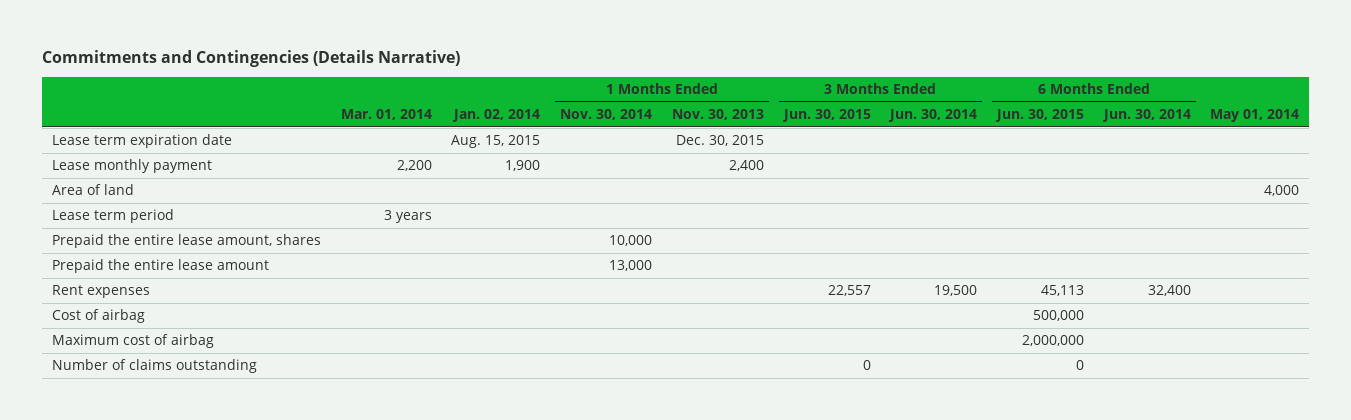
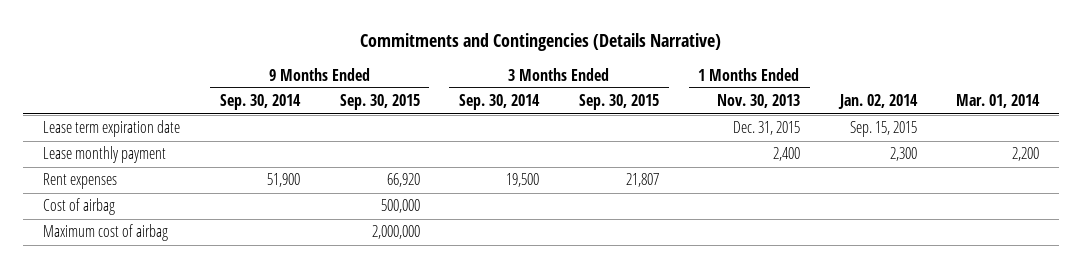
- | Mar. 01, 2014 | Jan. 02, 2014 | 1 Months Ended Nov. 30, 2014 | 1 Months Ended Nov. 30, 2013 | 3 Months Ended Jun. 30, 2015 | 3 Months Ended Jun. 30, 2014 | 6 Months Ended Jun. 30, 2015 | 6 Months Ended Jun. 30, 2014 | May 01, 2014
+ | 9 Months Ended Sep. 30, 2014 | 9 Months Ended Sep. 30, 2015 | 3 Months Ended Sep. 30, 2014 | 3 Months Ended Sep. 30, 2015 | 1 Months Ended Nov. 30, 2013 | Jan. 02, 2014 | Mar. 01, 2014
- Lease term expiration date | | Aug. 15, 2015 | | Dec. 30, 2015 | | | | |
- Lease monthly payment | 2,200 | 1,900 | | 2,400 | | | | |
- Area of land | | | | | | | | | 4,000
- Lease term period | 3 years | | | | | | | |
- Prepaid the entire lease amount, shares | | | 10,000 | | | | | |
- Prepaid the entire lease amount | | | 13,000 | | | | | |
+ Lease term expiration date | | | | | Dec. 31, 2015 | Sep. 15, 2015 |
+ Lease monthly payment | | | | | 2,400 | 2,300 | 2,200
- Number of claims outstanding | | | | | 0 | | 0 | |

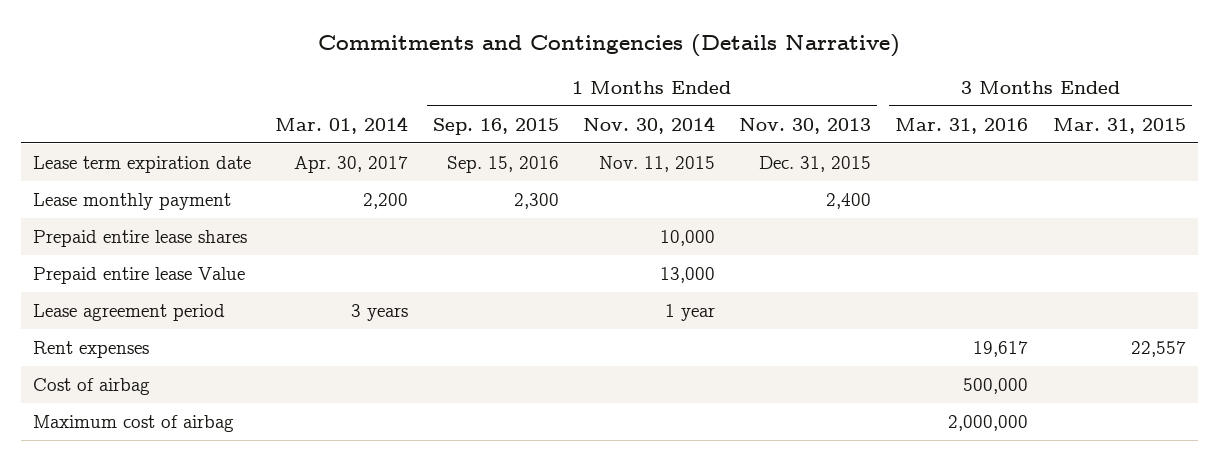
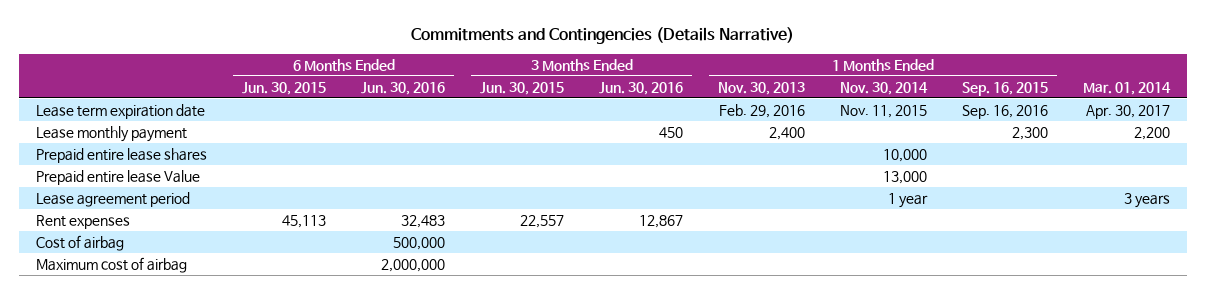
- | Mar. 01, 2014 | 1 Months Ended Sep. 16, 2015 | 1 Months Ended Nov. 30, 2014 | 1 Months Ended Nov. 30, 2013 | 3 Months Ended Mar. 31, 2016 | 3 Months Ended Mar. 31, 2015
+ | 6 Months Ended Jun. 30, 2015 | 6 Months Ended Jun. 30, 2016 | 3 Months Ended Jun. 30, 2015 | 3 Months Ended Jun. 30, 2016 | 1 Months Ended Nov. 30, 2013 | 1 Months Ended Nov. 30, 2014 | 1 Months Ended Sep. 16, 2015 | Mar. 01, 2014
- Lease term expiration date | Apr. 30, 2017 | Sep. 15, 2016 | Nov. 11, 2015 | Dec. 31, 2015 | |
+ Lease term expiration date | | | | | Feb. 29, 2016 | Nov. 11, 2015 | Sep. 16, 2016 | Apr. 30, 2017

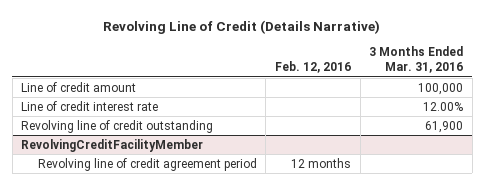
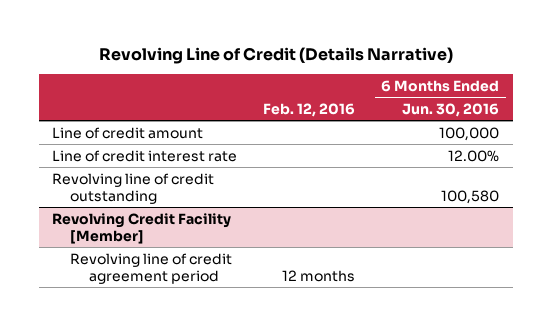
- | Feb. 12, 2016 | 3 Months Ended Mar. 31, 2016
+ | Feb. 12, 2016 | 6 Months Ended Jun. 30, 2016
- RevolvingCreditFacilityMember
+ Revolving Credit Facility [Member]

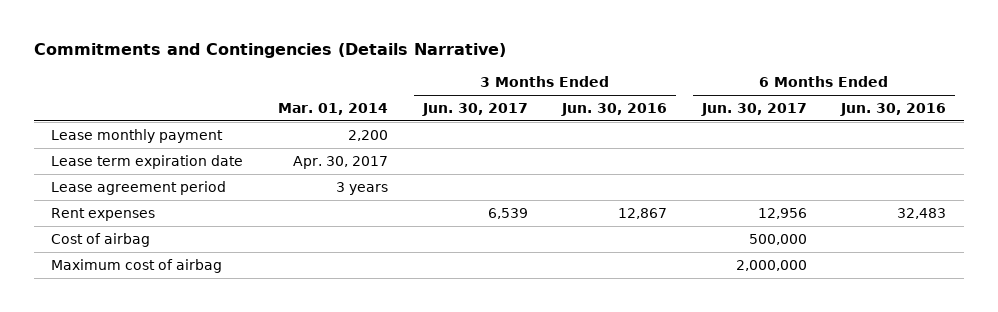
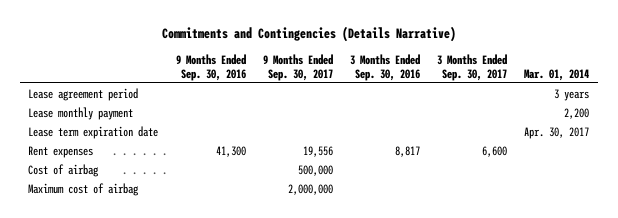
- | Mar. 01, 2014 | 3 Months Ended Jun. 30, 2017 | 3 Months Ended Jun. 30, 2016 | 6 Months Ended Jun. 30, 2017 | 6 Months Ended Jun. 30, 2016
+ | 9 Months Ended Sep. 30, 2016 | 9 Months Ended Sep. 30, 2017 | 3 Months Ended Sep. 30, 2016 | 3 Months Ended Sep. 30, 2017 | Mar. 01, 2014
moved up: Lease agreement period | | | | | 3 years

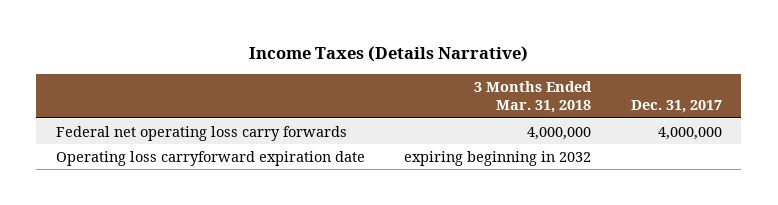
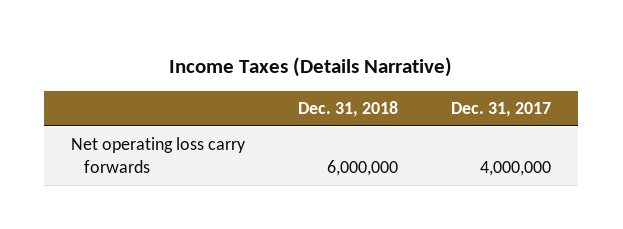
- | 3 Months Ended Mar. 31, 2018 | Dec. 31, 2017
+ | Dec. 31, 2018 | Dec. 31, 2017
- Federal net operating loss carry forwards | 4,000,000 | 4,000,000
- Operating loss carryforward expiration date | expiring beginning in 2032 |
+ Net operating loss carry forwards | 6,000,000 | 4,000,000

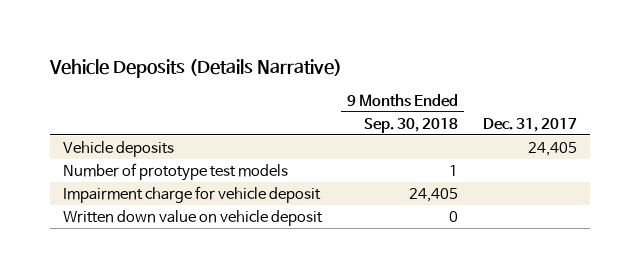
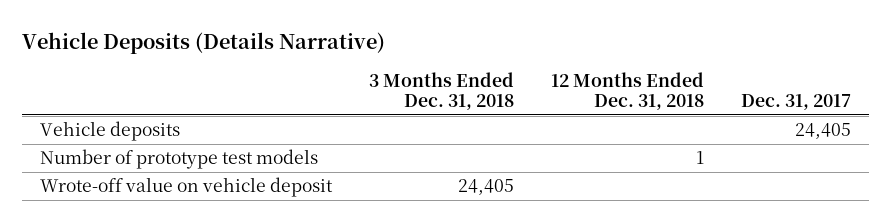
- | 9 Months Ended Sep. 30, 2018 | Dec. 31, 2017
+ | 3 Months Ended Dec. 31, 2018 | 12 Months Ended Dec. 31, 2018 | Dec. 31, 2017
- Impairment charge for vehicle deposit | 24,405 |
- Written down value on vehicle deposit | 0 |
+ Wrote-off value on vehicle deposit | 24,405 | |

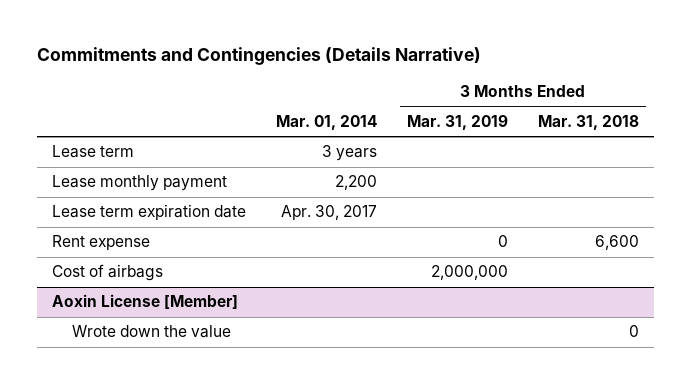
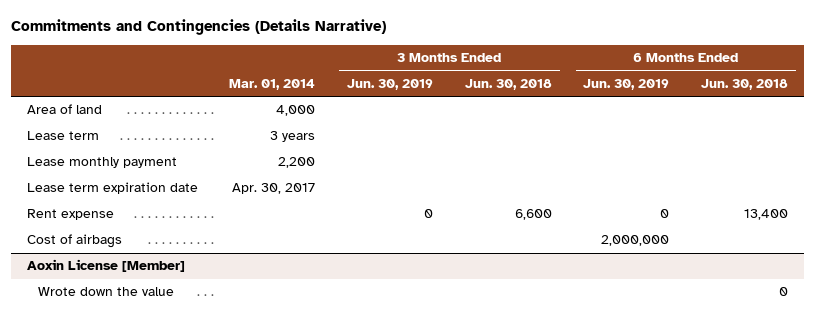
- | Mar. 01, 2014 | 3 Months Ended Mar. 31, 2019 | 3 Months Ended Mar. 31, 2018
+ | Mar. 01, 2014 | 3 Months Ended Jun. 30, 2019 | 3 Months Ended Jun. 30, 2018 | 6 Months Ended Jun. 30, 2019 | 6 Months Ended Jun. 30, 2018
+ Area of land | 4,000 | | | |

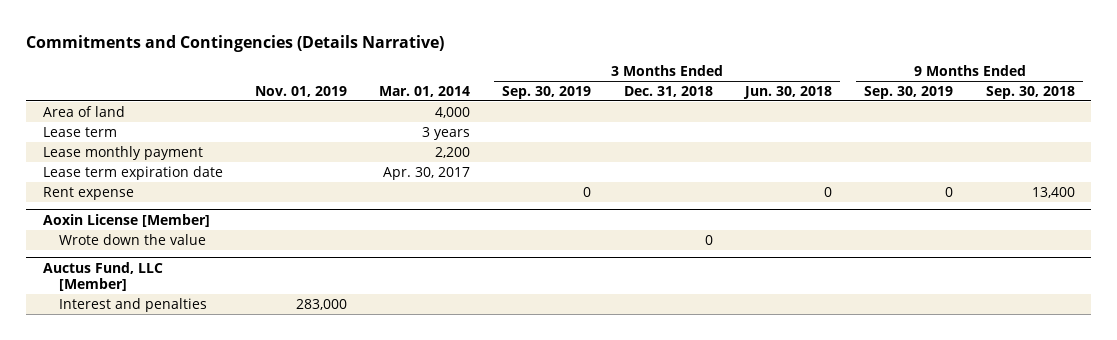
- | Mar. 01, 2014 | 3 Months Ended Jun. 30, 2019 | 3 Months Ended Jun. 30, 2018 | 6 Months Ended Jun. 30, 2019 | 6 Months Ended Jun. 30, 2018
+ | Nov. 01, 2019 | Mar. 01, 2014 | 3 Months Ended Sep. 30, 2019 | 3 Months Ended Dec. 31, 2018 | 3 Months Ended Jun. 30, 2018 | 9 Months Ended Sep. 30, 2019 | 9 Months Ended Sep. 30, 2018
- Rent expense | | 0 | 6,600 | 0 | 13,400
- Cost of airbags | | | | 2,000,000 |
+ Rent expense | | | 0 | | 0 | 0 | 13,400
+ Auctus Fund, LLC [Member]
+ Interest and penalties | 283,000 | | | | | |

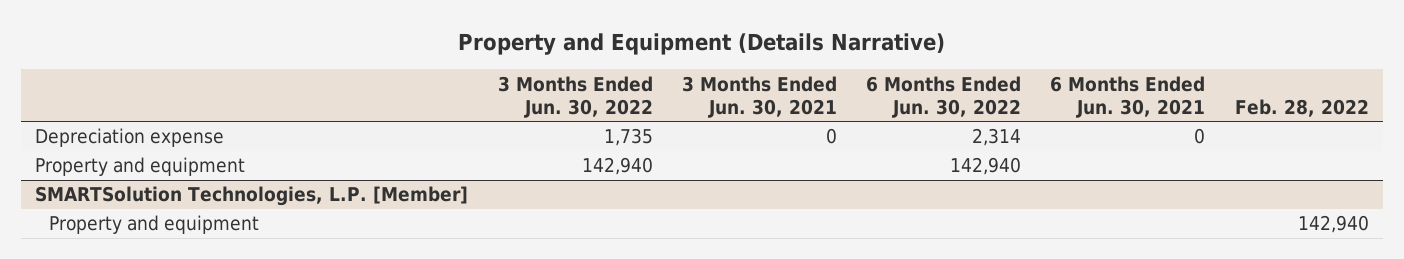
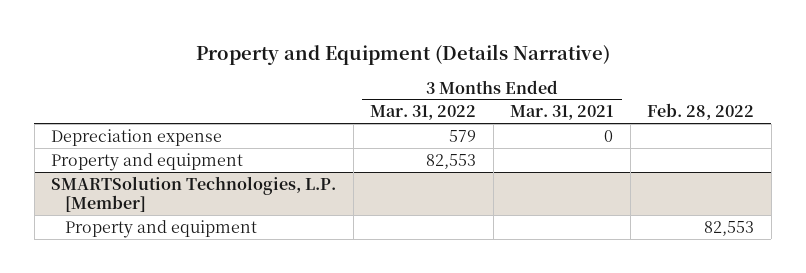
- | 3 Months Ended Jun. 30, 2022 | 3 Months Ended Jun. 30, 2021 | 6 Months Ended Jun. 30, 2022 | 6 Months Ended Jun. 30, 2021 | Feb. 28, 2022
+ | 3 Months Ended Mar. 31, 2022 | 3 Months Ended Mar. 31, 2021 | Feb. 28, 2022
@ SMARTSolution Technologies, L.P. [Member]
- Property and equipment | | | | | 142,940
+ Property and equipment | | | 82,553

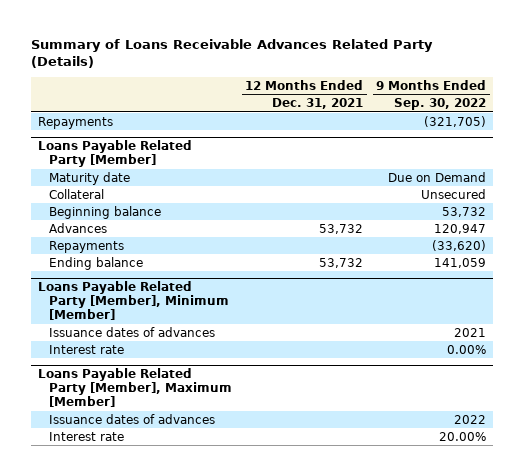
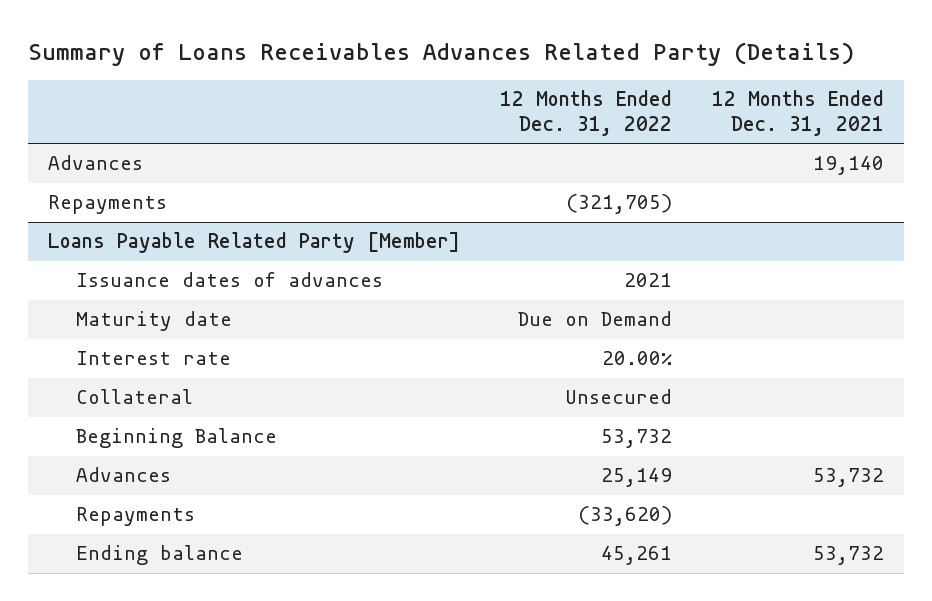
- Summary of Loans Receivable Advances Related Party (Details)
+ Summary of Loans Receivables Advances Related Party (Details)
- | 12 Months Ended Dec. 31, 2021 | 9 Months Ended Sep. 30, 2022
+ | 12 Months Ended Dec. 31, 2022 | 12 Months Ended Dec. 31, 2021
+ Advances | | 19,140
@ Loans Payable Related Party [Member]
+ Issuance dates of advances | 2021 |
+ Interest rate | 20.00% |
- Beginning balance | | 53,732
+ Beginning Balance | 53,732 |
- Loans Payable Related Party [Member], Minimum [Member]
- Issuance dates of advances | | 2021
- Interest rate | | 0.00%
- Loans Payable Related Party [Member], Maximum [Member]
- Issuance dates of advances | | 2022
- Interest rate | | 20.00%

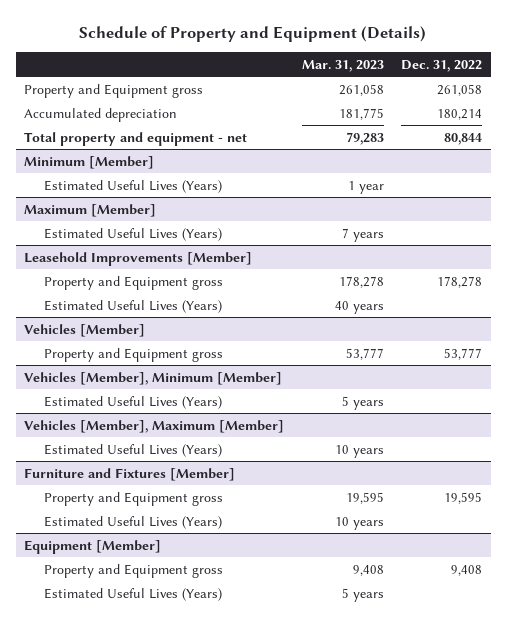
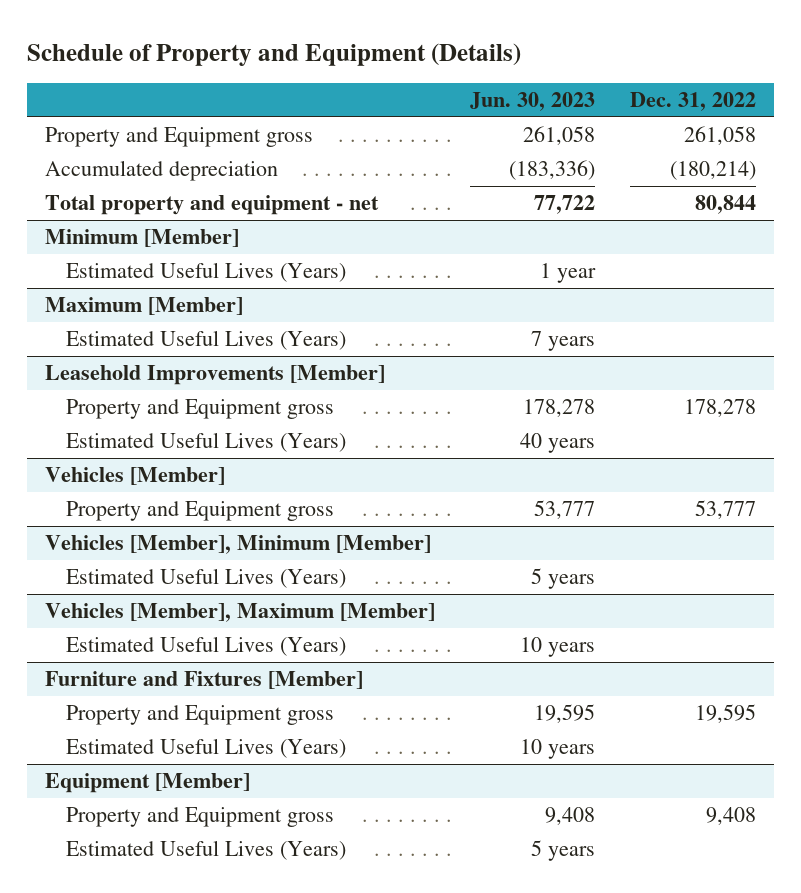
- | Mar. 31, 2023 | Dec. 31, 2022
+ | Jun. 30, 2023 | Dec. 31, 2022
- Accumulated depreciation | 181,775 | 180,214
+ Accumulated depreciation | (183,336) | (180,214)

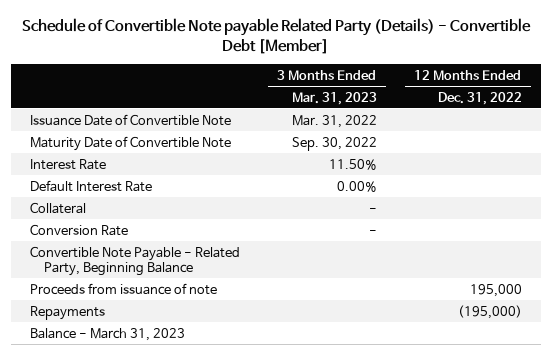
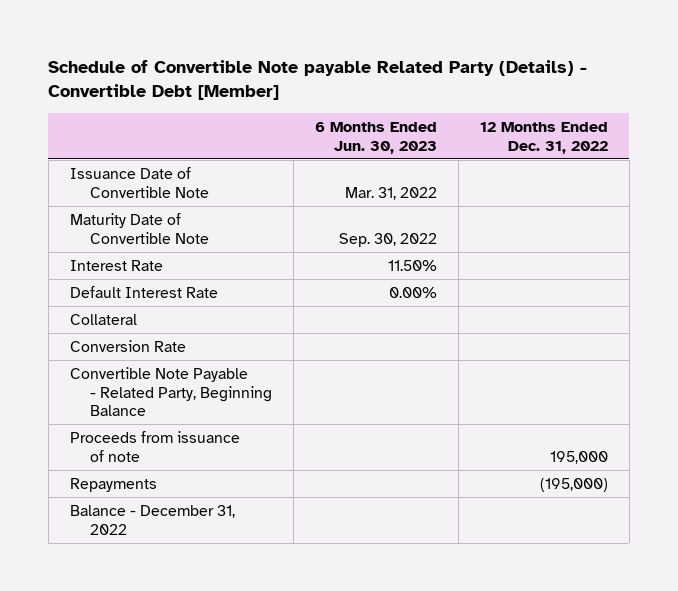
- | 3 Months Ended Mar. 31, 2023 | 12 Months Ended Dec. 31, 2022
+ | 6 Months Ended Jun. 30, 2023 | 12 Months Ended Dec. 31, 2022
- Balance - March 31, 2023
+ Balance - December 31, 2022

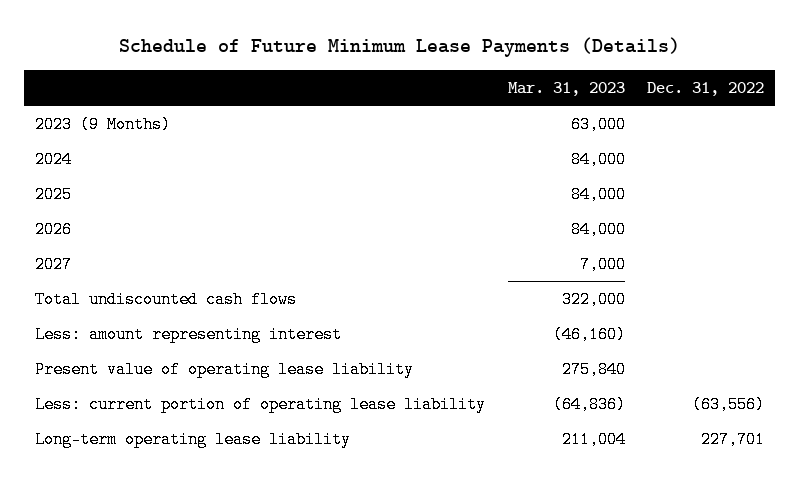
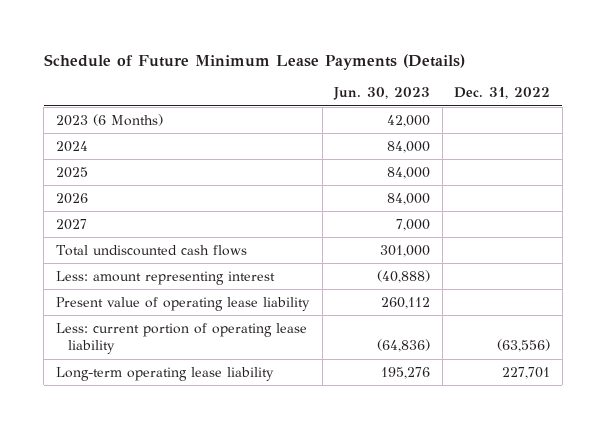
- | Mar. 31, 2023 | Dec. 31, 2022
+ | Jun. 30, 2023 | Dec. 31, 2022
- 2023 (9 Months) | 63,000 |
+ 2023 (6 Months) | 42,000 |

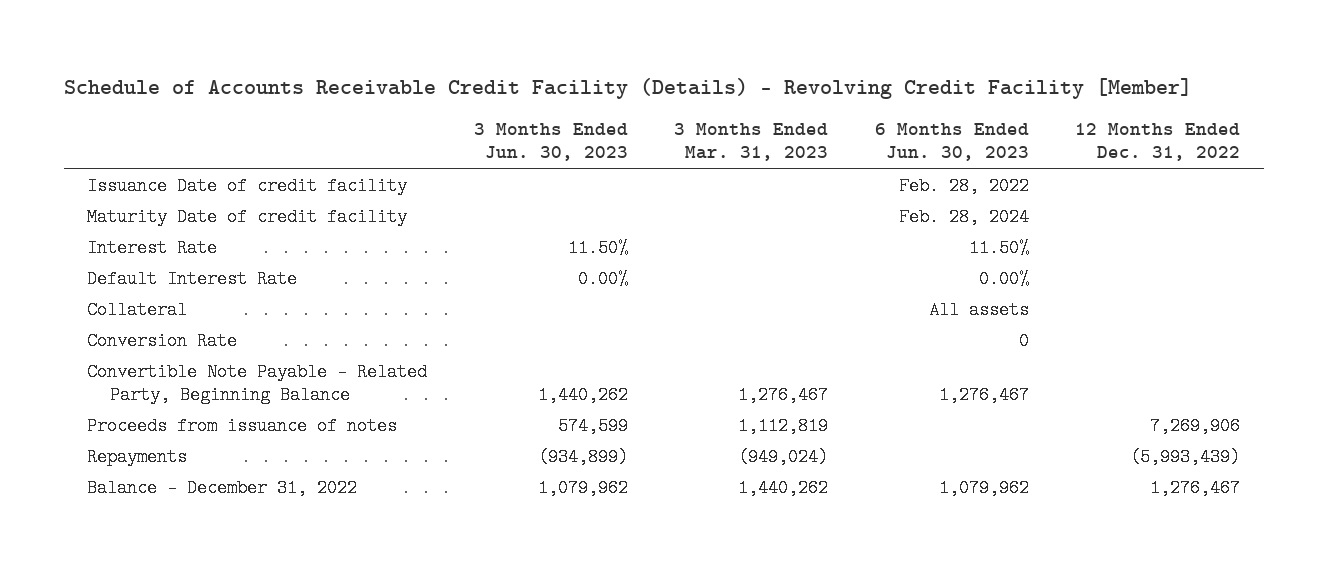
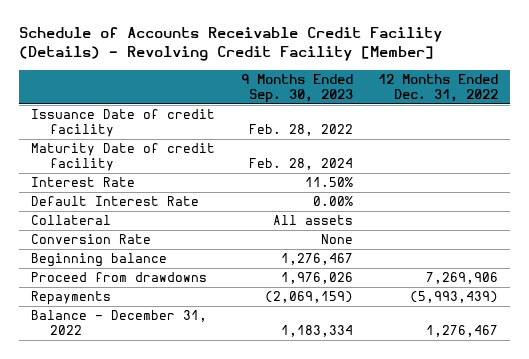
- | 3 Months Ended Jun. 30, 2023 | 3 Months Ended Mar. 31, 2023 | 6 Months Ended Jun. 30, 2023 | 12 Months Ended Dec. 31, 2022
+ | 9 Months Ended Sep. 30, 2023 | 12 Months Ended Dec. 31, 2022
- Convertible Note Payable - Related Party, Beginning Balance | 1,440,262 | 1,276,467 | 1,276,467 |
- Proceeds from issuance of notes | 574,599 | 1,112,819 | | 7,269,906
+ Beginning balance | 1,276,467 |
+ Proceed from drawdowns | 1,976,026 | 7,269,906

